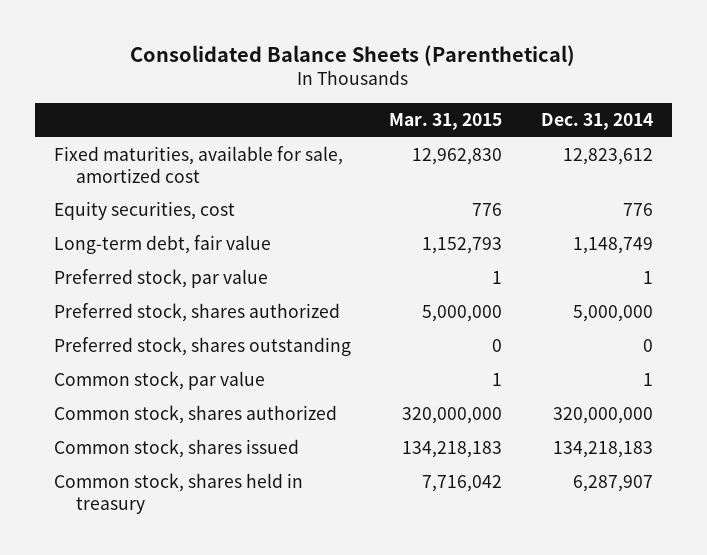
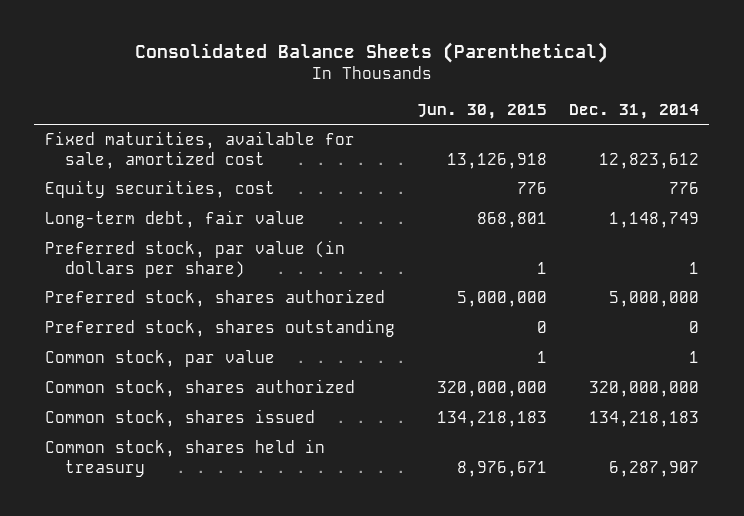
- | Mar. 31, 2015 | Dec. 31, 2014
+ | Jun. 30, 2015 | Dec. 31, 2014
- Preferred stock, par value | 1 | 1
+ Preferred stock, par value (in dollars per share) | 1 | 1

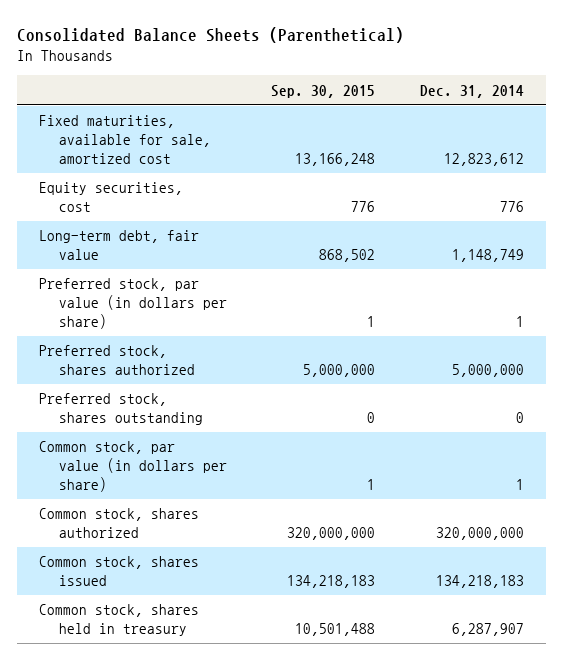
- | Jun. 30, 2015 | Dec. 31, 2014
+ | Sep. 30, 2015 | Dec. 31, 2014
- Common stock, par value | 1 | 1
+ Common stock, par value (in dollars per share) | 1 | 1

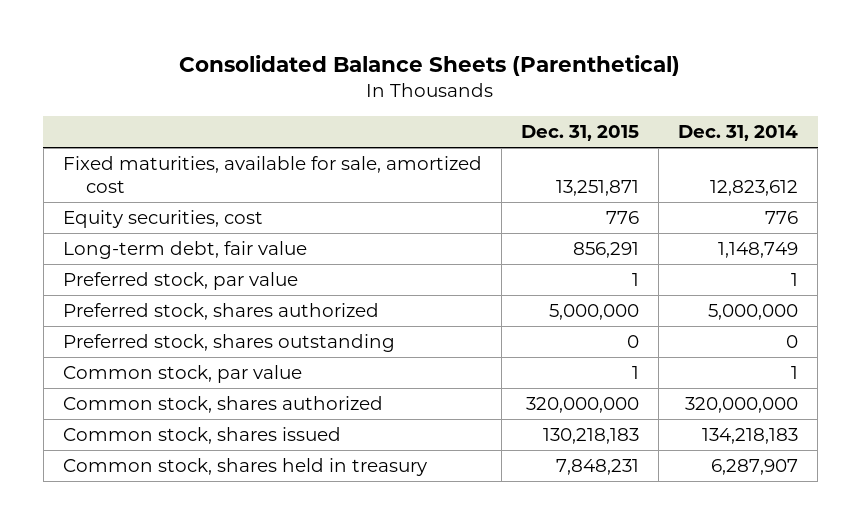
- | Sep. 30, 2015 | Dec. 31, 2014
+ | Dec. 31, 2015 | Dec. 31, 2014
- Preferred stock, par value (in dollars per share) | 1 | 1
+ Preferred stock, par value | 1 | 1
- Common stock, par value (in dollars per share) | 1 | 1
+ Common stock, par value | 1 | 1

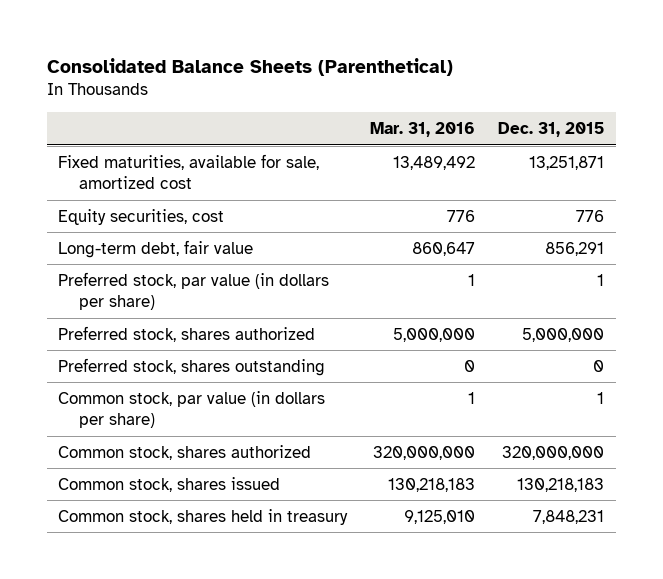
- | Dec. 31, 2015 | Dec. 31, 2014
+ | Mar. 31, 2016 | Dec. 31, 2015
- Preferred stock, par value | 1 | 1
+ Preferred stock, par value (in dollars per share) | 1 | 1
- Common stock, par value | 1 | 1
+ Common stock, par value (in dollars per share) | 1 | 1

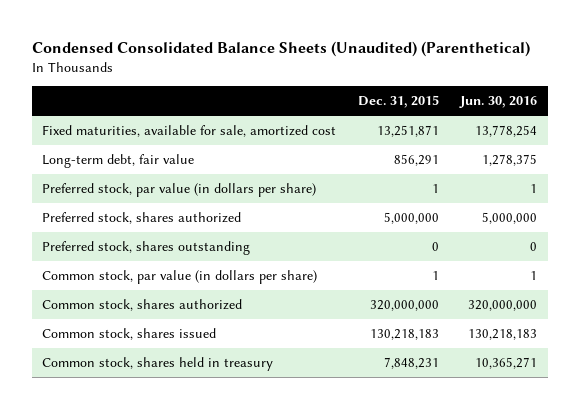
- Consolidated Balance Sheets (Parenthetical)
+ Condensed Consolidated Balance Sheets (Unaudited) (Parenthetical)
- | Mar. 31, 2016 | Dec. 31, 2015
+ | Dec. 31, 2015 | Jun. 30, 2016
- Equity securities, cost | 776 | 776

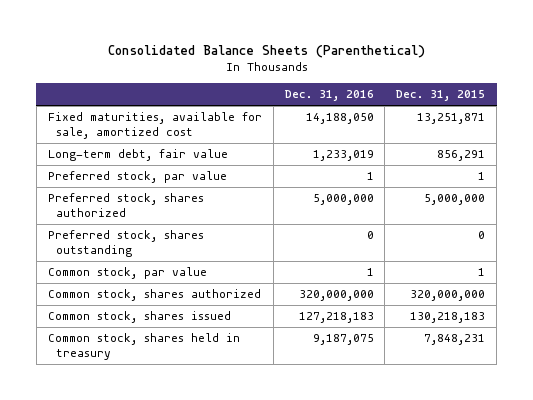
- Condensed Consolidated Balance Sheets (Unaudited) (Parenthetical)
+ Consolidated Balance Sheets (Parenthetical)
- | Dec. 31, 2015 | Jun. 30, 2016
+ | Dec. 31, 2016 | Dec. 31, 2015
- Preferred stock, par value (in dollars per share) | 1 | 1
+ Preferred stock, par value | 1 | 1
- Common stock, par value (in dollars per share) | 1 | 1
+ Common stock, par value | 1 | 1

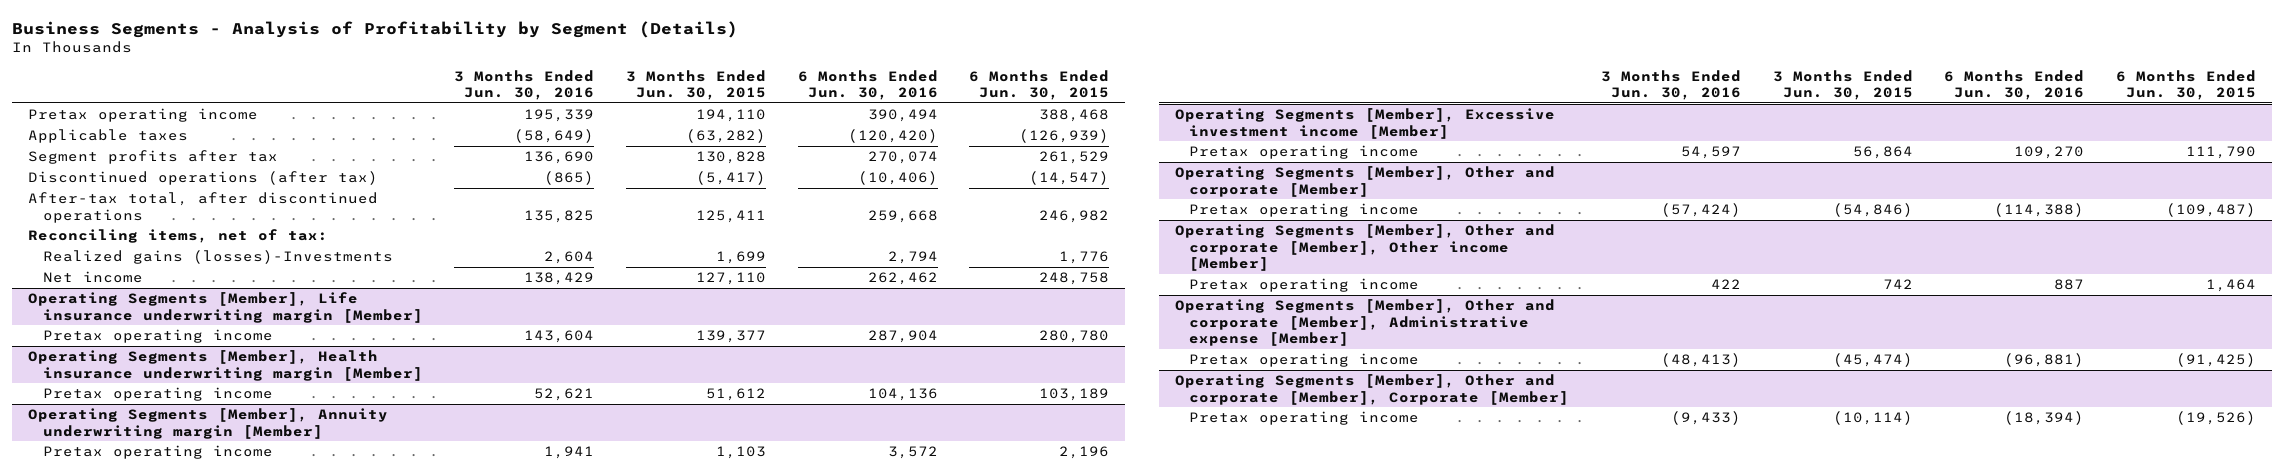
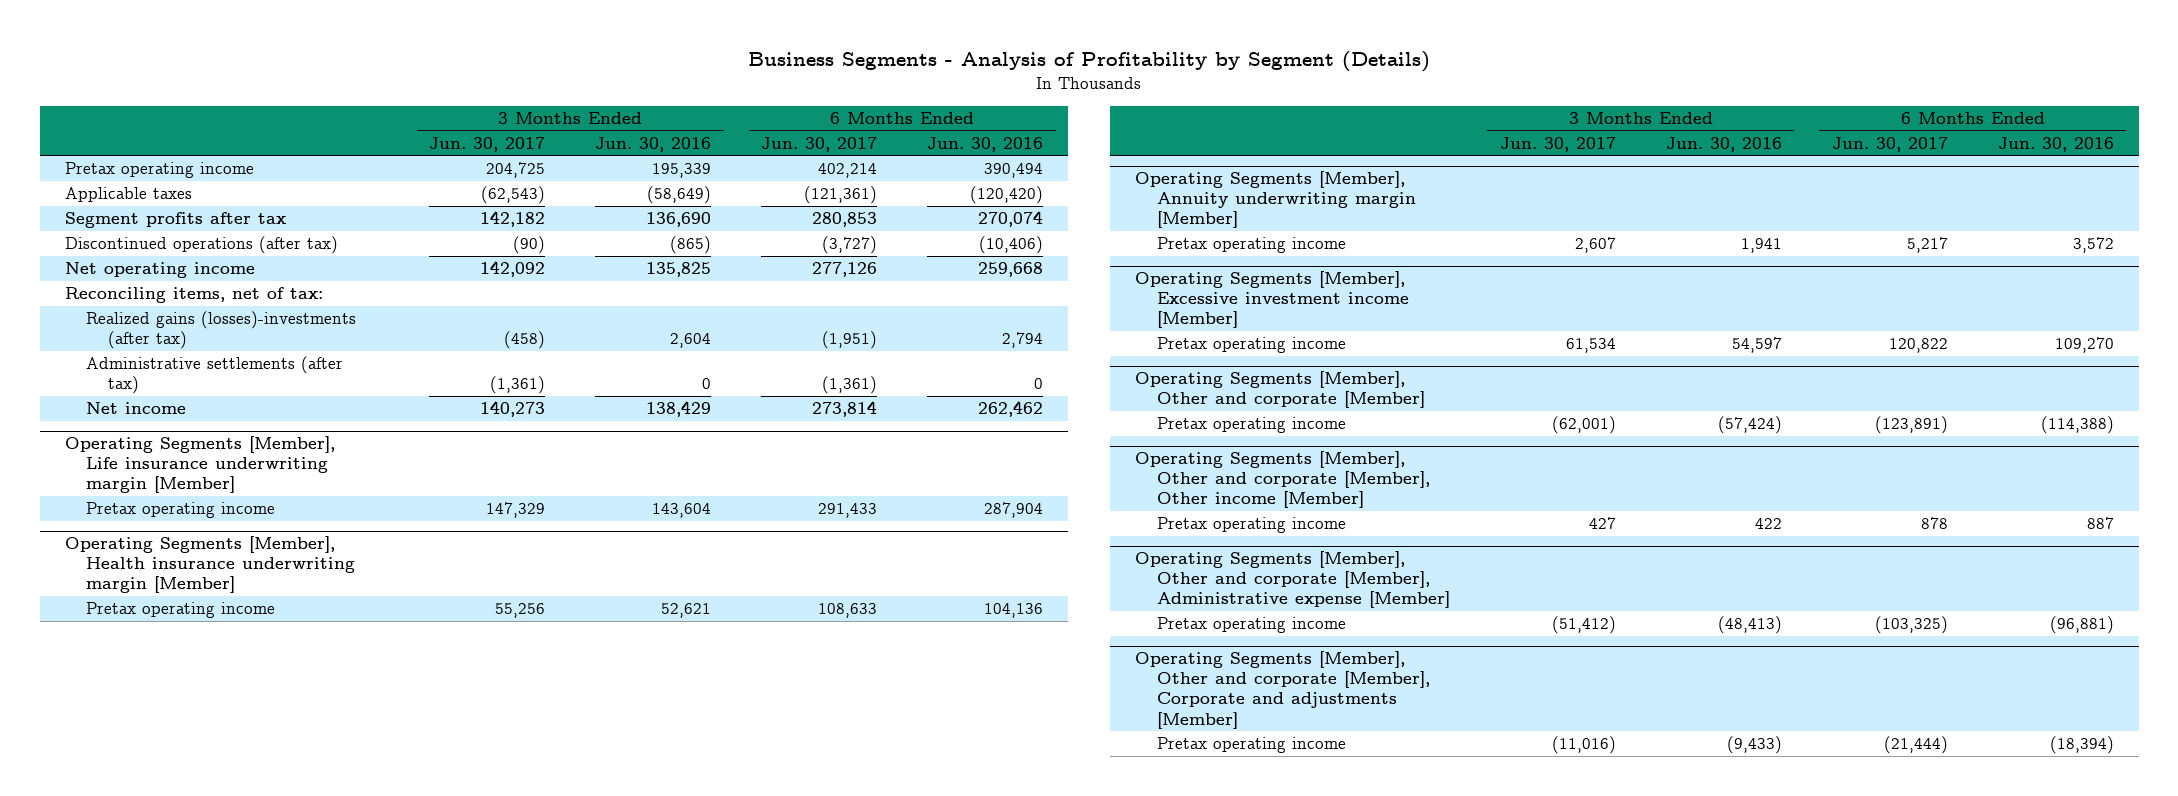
- | 3 Months Ended Jun. 30, 2016 | 3 Months Ended Jun. 30, 2015 | 6 Months Ended Jun. 30, 2016 | 6 Months Ended Jun. 30, 2015
+ | 3 Months Ended Jun. 30, 2017 | 3 Months Ended Jun. 30, 2016 | 6 Months Ended Jun. 30, 2017 | 6 Months Ended Jun. 30, 2016
- After-tax total, after discontinued operations | 135,825 | 125,411 | 259,668 | 246,982
+ Net operating income | 142,092 | 135,825 | 277,126 | 259,668
- Realized gains (losses)-Investments | 2,604 | 1,699 | 2,794 | 1,776
+ Realized gains (losses)-investments (after tax) | (458) | 2,604 | (1,951) | 2,794
+ Administrative settlements (after tax) | (1,361) | 0 | (1,361) | 0
- Operating Segments [Member], Other and corporate [Member], Corporate [Member]
+ Operating Segments [Member], Other and corporate [Member], Corporate and adjustments [Member]

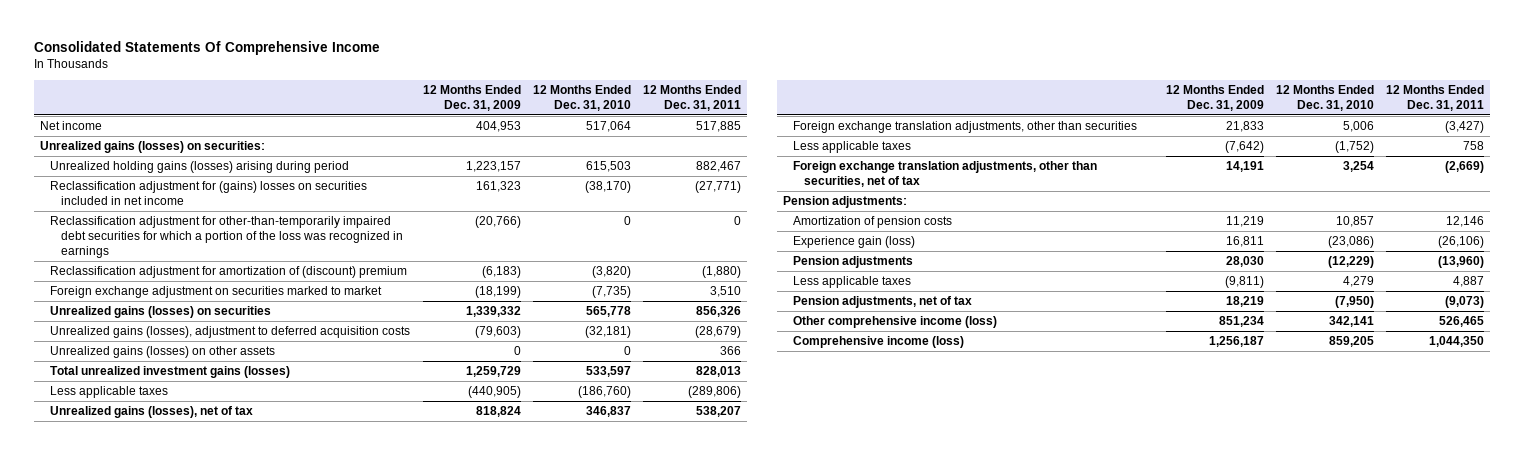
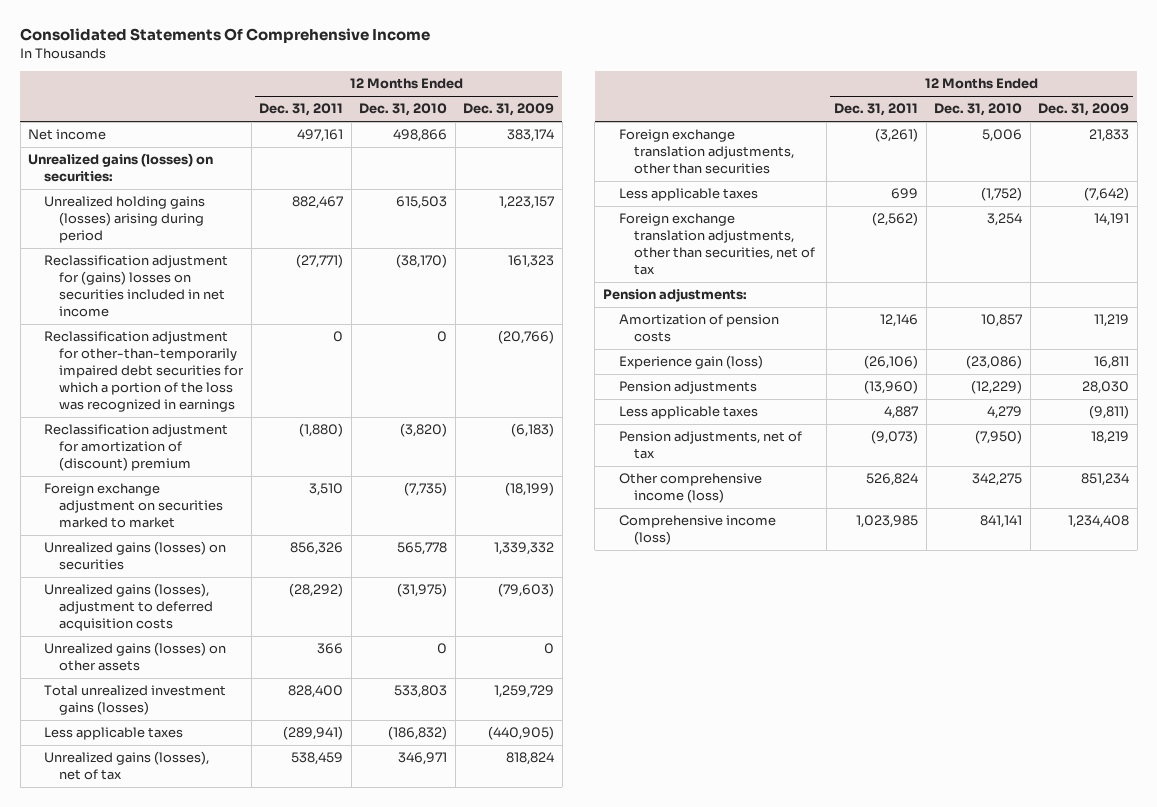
- | 12 Months Ended Dec. 31, 2009 | 12 Months Ended Dec. 31, 2010 | 12 Months Ended Dec. 31, 2011
+ | 12 Months Ended Dec. 31, 2011 | 12 Months Ended Dec. 31, 2010 | 12 Months Ended Dec. 31, 2009
- Net income | 404,953 | 517,064 | 517,885
+ Net income | 497,161 | 498,866 | 383,174
- Unrealized gains (losses), adjustment to deferred acquisition costs | (79,603) | (32,181) | (28,679)
+ Unrealized gains (losses), adjustment to deferred acquisition costs | (28,292) | (31,975) | (79,603)
- Total unrealized investment gains (losses) | 1,259,729 | 533,597 | 828,013
- Less applicable taxes | (440,905) | (186,760) | (289,806)
- Unrealized gains (losses), net of tax | 818,824 | 346,837 | 538,207
- Foreign exchange translation adjustments, other than securities | 21,833 | 5,006 | (3,427)
- Less applicable taxes | (7,642) | (1,752) | 758
- Foreign exchange translation adjustments, other than securities, net of tax | 14,191 | 3,254 | (2,669)
+ Total unrealized investment gains (losses) | 828,400 | 533,803 | 1,259,729
+ Less applicable taxes | (289,941) | (186,832) | (440,905)
+ Unrealized gains (losses), net of tax | 538,459 | 346,971 | 818,824
+ Foreign exchange translation adjustments, other than securities | (3,261) | 5,006 | 21,833
+ Less applicable taxes | 699 | (1,752) | (7,642)
+ Foreign exchange translation adjustments, other than securities, net of tax | (2,562) | 3,254 | 14,191
- Other comprehensive income (loss) | 851,234 | 342,141 | 526,465
- Comprehensive income (loss) | 1,256,187 | 859,205 | 1,044,350
+ Other comprehensive income (loss) | 526,824 | 342,275 | 851,234
+ Comprehensive income (loss) | 1,023,985 | 841,141 | 1,234,408

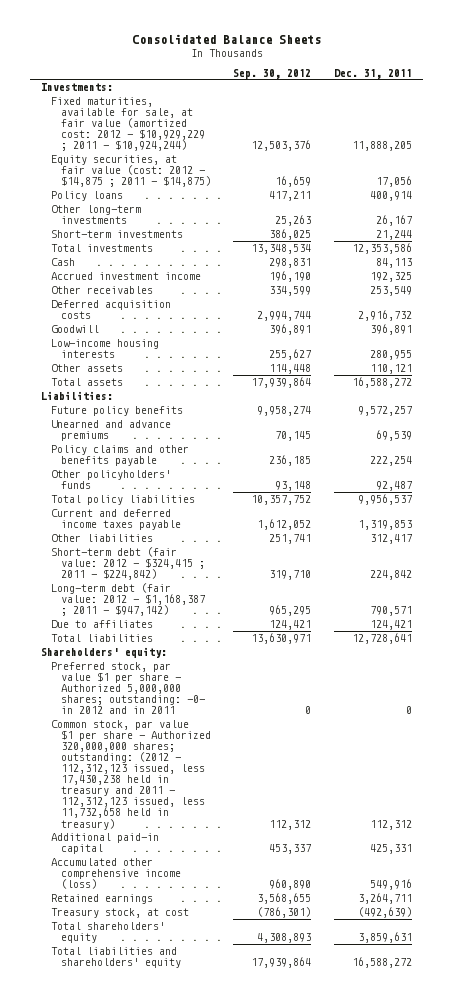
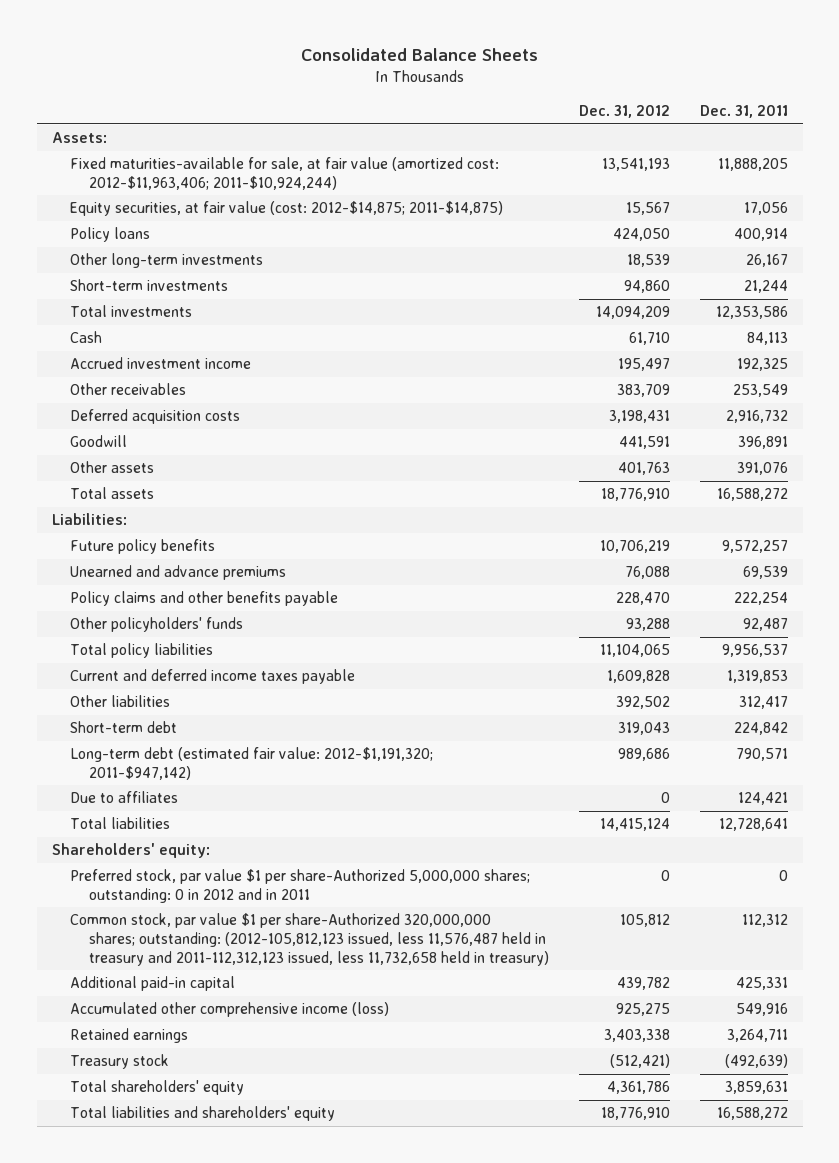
- | Sep. 30, 2012 | Dec. 31, 2011
+ | Dec. 31, 2012 | Dec. 31, 2011
- Investments:
- Fixed maturities, available for sale, at fair value (amortized cost: 2012 - $10,929,229 ; 2011 - $10,924,244) | 12,503,376 | 11,888,205
- Equity securities, at fair value (cost: 2012 - $14,875 ; 2011 - $14,875) | 16,659 | 17,056
+ Assets:
+ Fixed maturities-available for sale, at fair value (amortized cost: 2012-$11,963,406; 2011-$10,924,244) | 13,541,193 | 11,888,205
+ Equity securities, at fair value (cost: 2012-$14,875; 2011-$14,875) | 15,567 | 17,056
- Low-income housing interests | 255,627 | 280,955
- Other assets | 114,448 | 110,121
+ Other assets | 401,763 | 391,076
- Short-term debt (fair value: 2012 - $324,415 ; 2011 - $224,842) | 319,710 | 224,842
- Long-term debt (fair value: 2012 - $1,168,387 ; 2011 - $947,142) | 965,295 | 790,571
+ Short-term debt | 319,043 | 224,842
+ Long-term debt (estimated fair value: 2012-$1,191,320; 2011-$947,142) | 989,686 | 790,571
- Preferred stock, par value $1 per share - Authorized 5,000,000 shares; outstanding: -0- in 2012 and in 2011 | 0 | 0
- Common stock, par value $1 per share - Authorized 320,000,000 shares; outstanding: (2012 - 112,312,123 issued, less 17,430,238 held in treasury and 2011 - 112,312,123 issued, less 11,732,658 held in treasury) | 112,312 | 112,312
+ Preferred stock, par value $1 per share-Authorized 5,000,000 shares; outstanding: 0 in 2012 and in 2011 | 0 | 0
+ Common stock, par value $1 per share-Authorized 320,000,000 shares; outstanding: (2012-105,812,123 issued, less 11,576,487 held in treasury and 2011-112,312,123 issued, less 11,732,658 held in treasury) | 105,812 | 112,312
- Treasury stock, at cost | (786,301) | (492,639)
+ Treasury stock | (512,421) | (492,639)

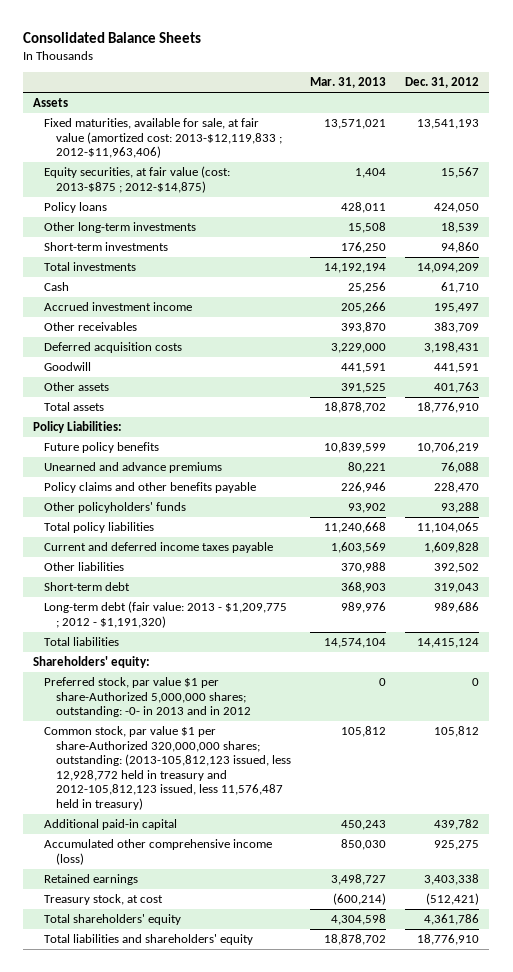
- | Dec. 31, 2012 | Dec. 31, 2011
+ | Mar. 31, 2013 | Dec. 31, 2012
- Assets:
- Fixed maturities-available for sale, at fair value (amortized cost: 2012-$11,963,406; 2011-$10,924,244) | 13,541,193 | 11,888,205
- Equity securities, at fair value (cost: 2012-$14,875; 2011-$14,875) | 15,567 | 17,056
+ Assets
+ Fixed maturities, available for sale, at fair value (amortized cost: 2013-$12,119,833 ; 2012-$11,963,406) | 13,571,021 | 13,541,193
+ Equity securities, at fair value (cost: 2013-$875 ; 2012-$14,875) | 1,404 | 15,567
- Liabilities:
+ Policy Liabilities:
- Long-term debt (estimated fair value: 2012-$1,191,320; 2011-$947,142) | 989,686 | 790,571
- Due to affiliates | 0 | 124,421
+ Long-term debt (fair value: 2013 - $1,209,775 ; 2012 - $1,191,320) | 989,976 | 989,686
- Preferred stock, par value $1 per share-Authorized 5,000,000 shares; outstanding: 0 in 2012 and in 2011 | 0 | 0
- Common stock, par value $1 per share-Authorized 320,000,000 shares; outstanding: (2012-105,812,123 issued, less 11,576,487 held in treasury and 2011-112,312,123 issued, less 11,732,658 held in treasury) | 105,812 | 112,312
+ Preferred stock, par value $1 per share-Authorized 5,000,000 shares; outstanding: -0- in 2013 and in 2012 | 0 | 0
+ Common stock, par value $1 per share-Authorized 320,000,000 shares; outstanding: (2013-105,812,123 issued, less 12,928,772 held in treasury and 2012-105,812,123 issued, less 11,576,487 held in treasury) | 105,812 | 105,812
- Treasury stock | (512,421) | (492,639)
+ Treasury stock, at cost | (600,214) | (512,421)

